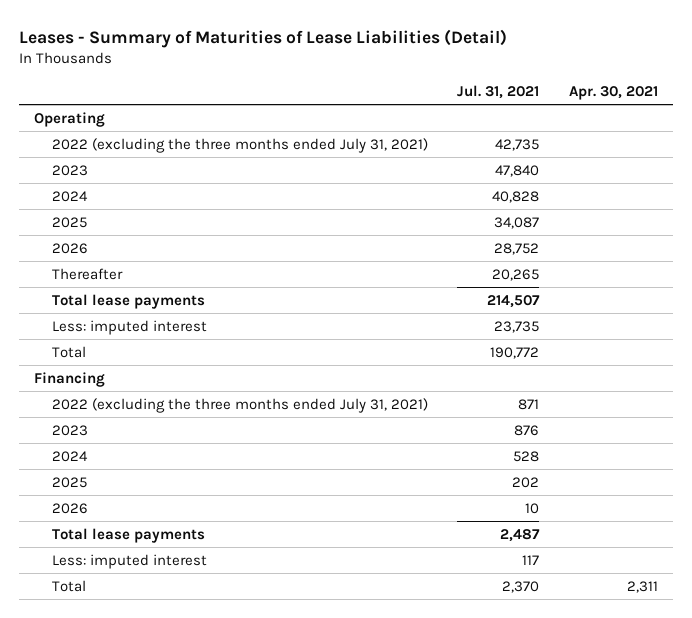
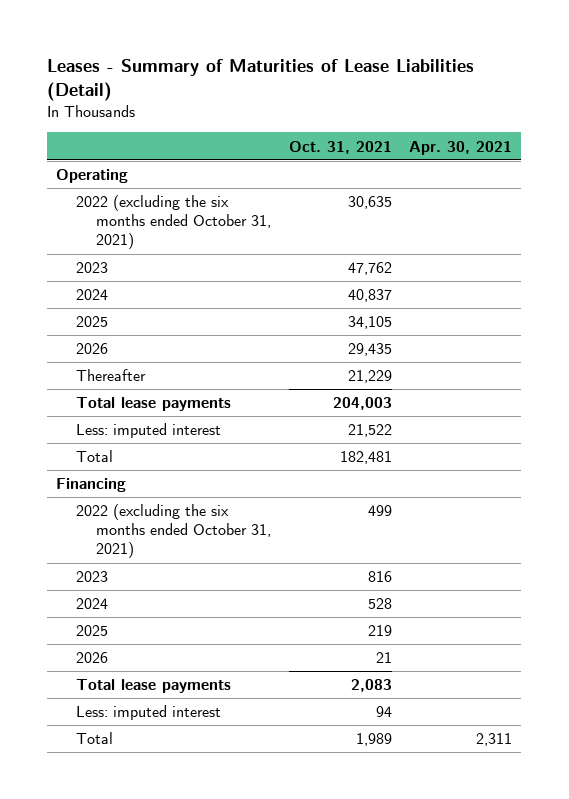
- | Jul. 31, 2021 | Apr. 30, 2021
+ | Oct. 31, 2021 | Apr. 30, 2021
- 2022 (excluding the three months ended July 31, 2021) | 42,735 |
+ 2022 (excluding the six months ended October 31, 2021) | 30,635 |
- 2022 (excluding the three months ended July 31, 2021) | 871 |
+ 2022 (excluding the six months ended October 31, 2021) | 499 |

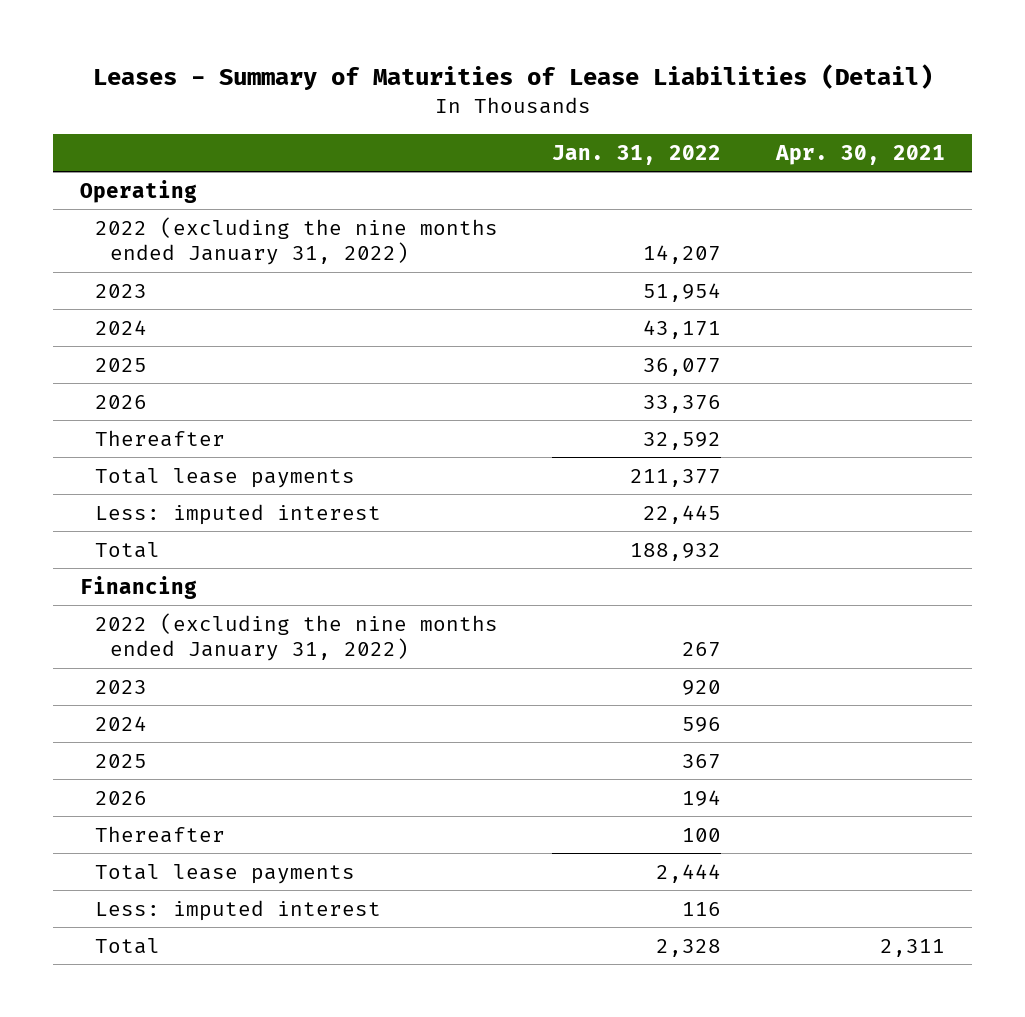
- | Oct. 31, 2021 | Apr. 30, 2021
+ | Jan. 31, 2022 | Apr. 30, 2021
- 2022 (excluding the six months ended October 31, 2021) | 30,635 |
+ 2022 (excluding the nine months ended January 31, 2022) | 14,207 |
- 2022 (excluding the six months ended October 31, 2021) | 499 |
+ 2022 (excluding the nine months ended January 31, 2022) | 267 |
+ Thereafter | 100 |

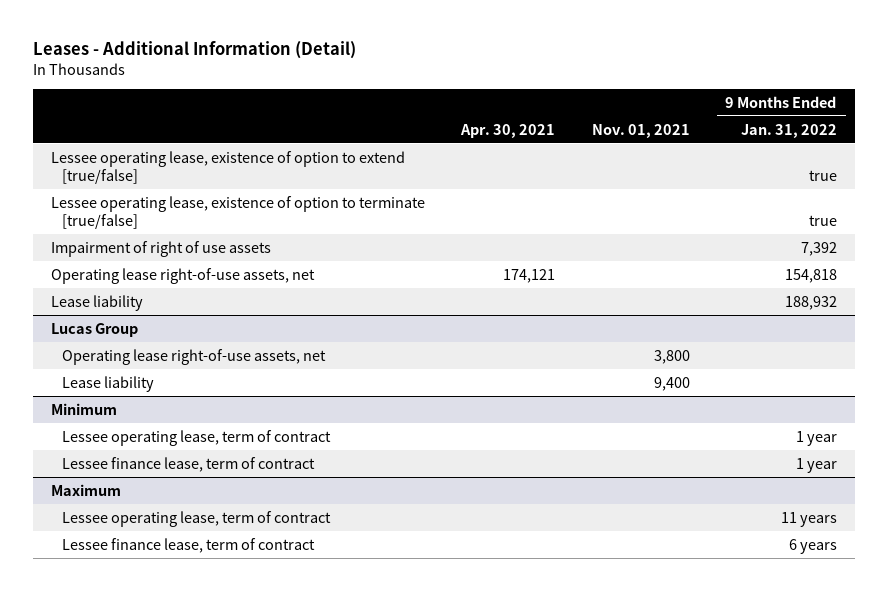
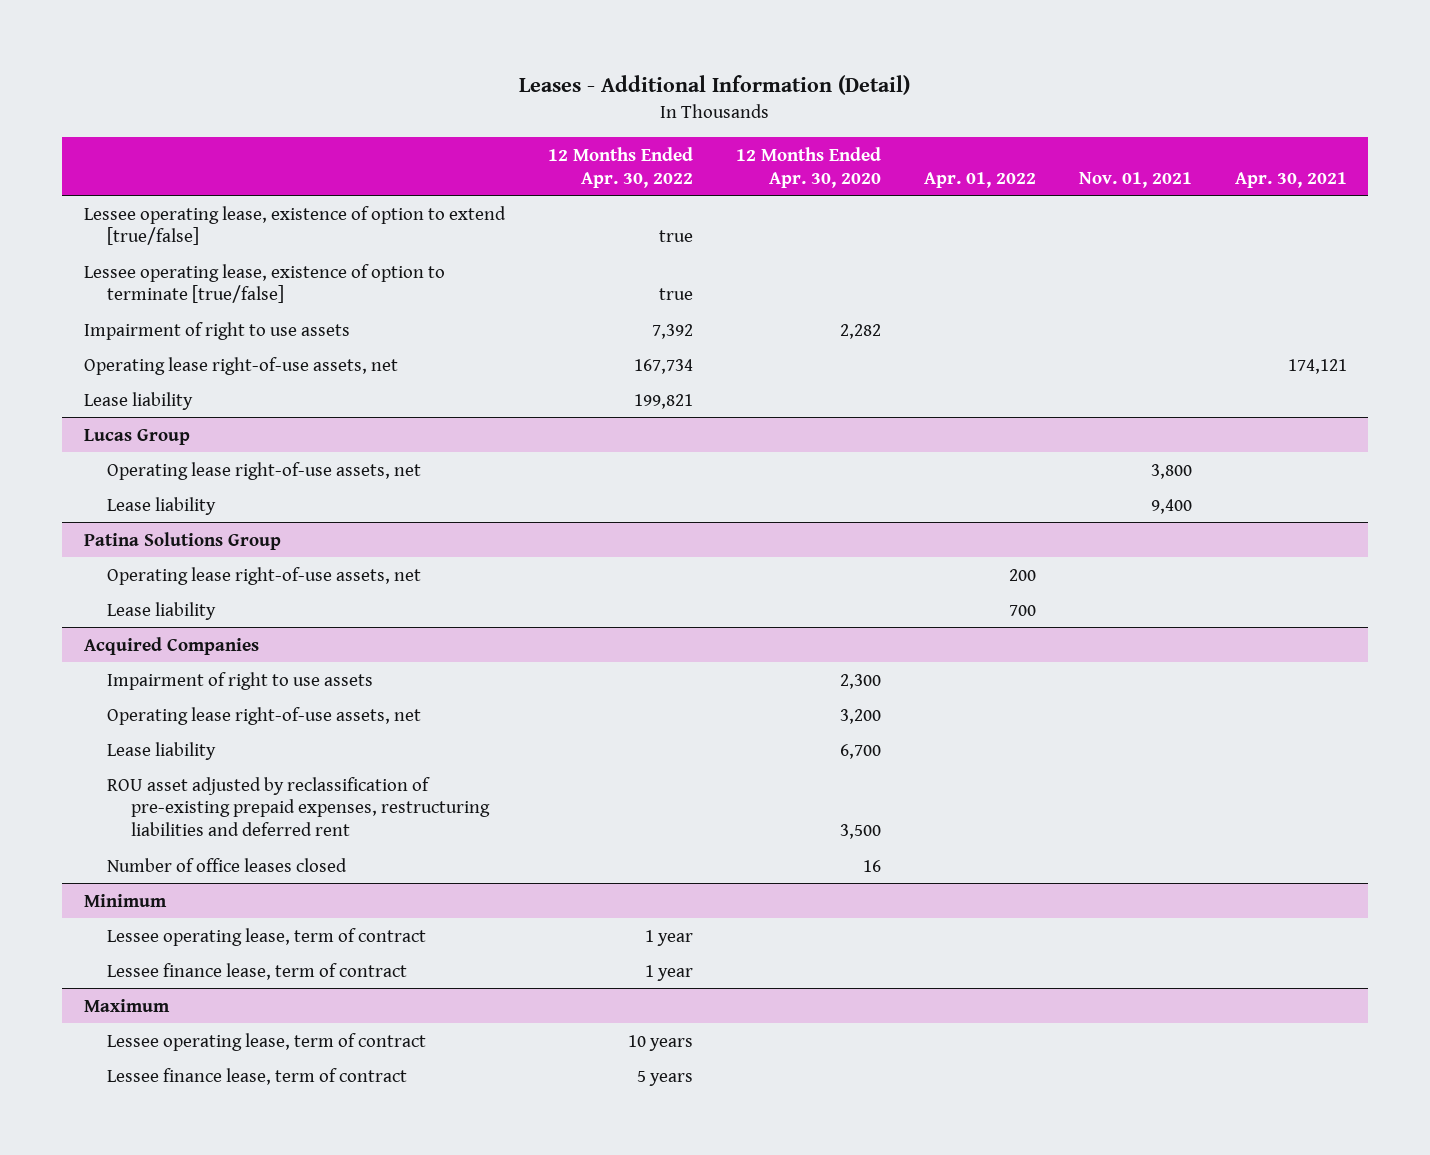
- | Apr. 30, 2021 | Nov. 01, 2021 | 9 Months Ended Jan. 31, 2022
+ | 12 Months Ended Apr. 30, 2022 | 12 Months Ended Apr. 30, 2020 | Apr. 01, 2022 | Nov. 01, 2021 | Apr. 30, 2021
- Impairment of right of use assets | | | 7,392
+ Impairment of right to use assets | 7,392 | 2,282 | | |
+ Patina Solutions Group
+ Operating lease right-of-use assets, net | | | 200 | |
+ Lease liability | | | 700 | |
+ Acquired Companies
+ Impairment of right to use assets | | 2,300 | | |
+ Operating lease right-of-use assets, net | | 3,200 | | |
+ Lease liability | | 6,700 | | |
+ ROU asset adjusted by reclassification of pre-existing prepaid expenses, restructuring liabilities and deferred rent | | 3,500 | | |
+ Number of office leases closed | | 16 | | |

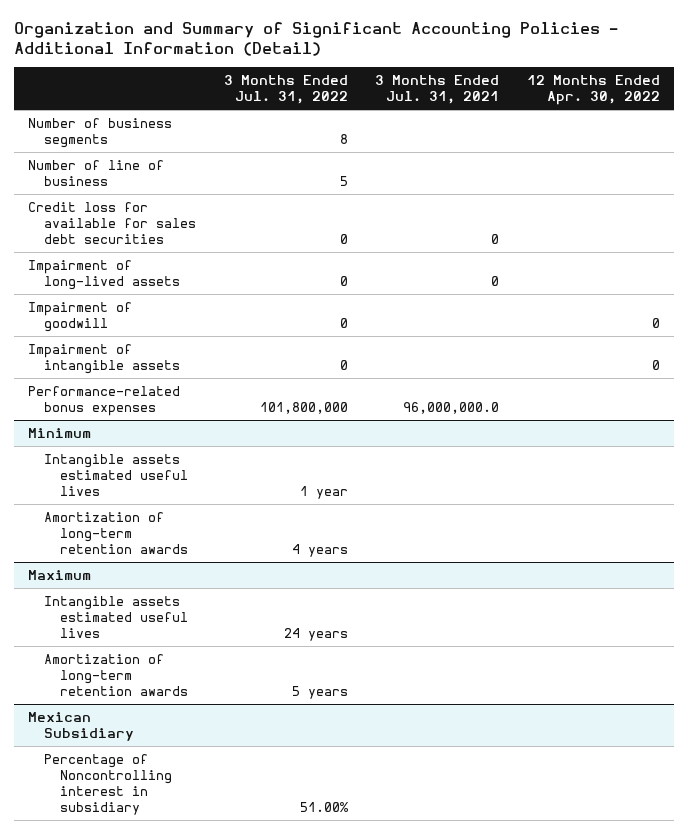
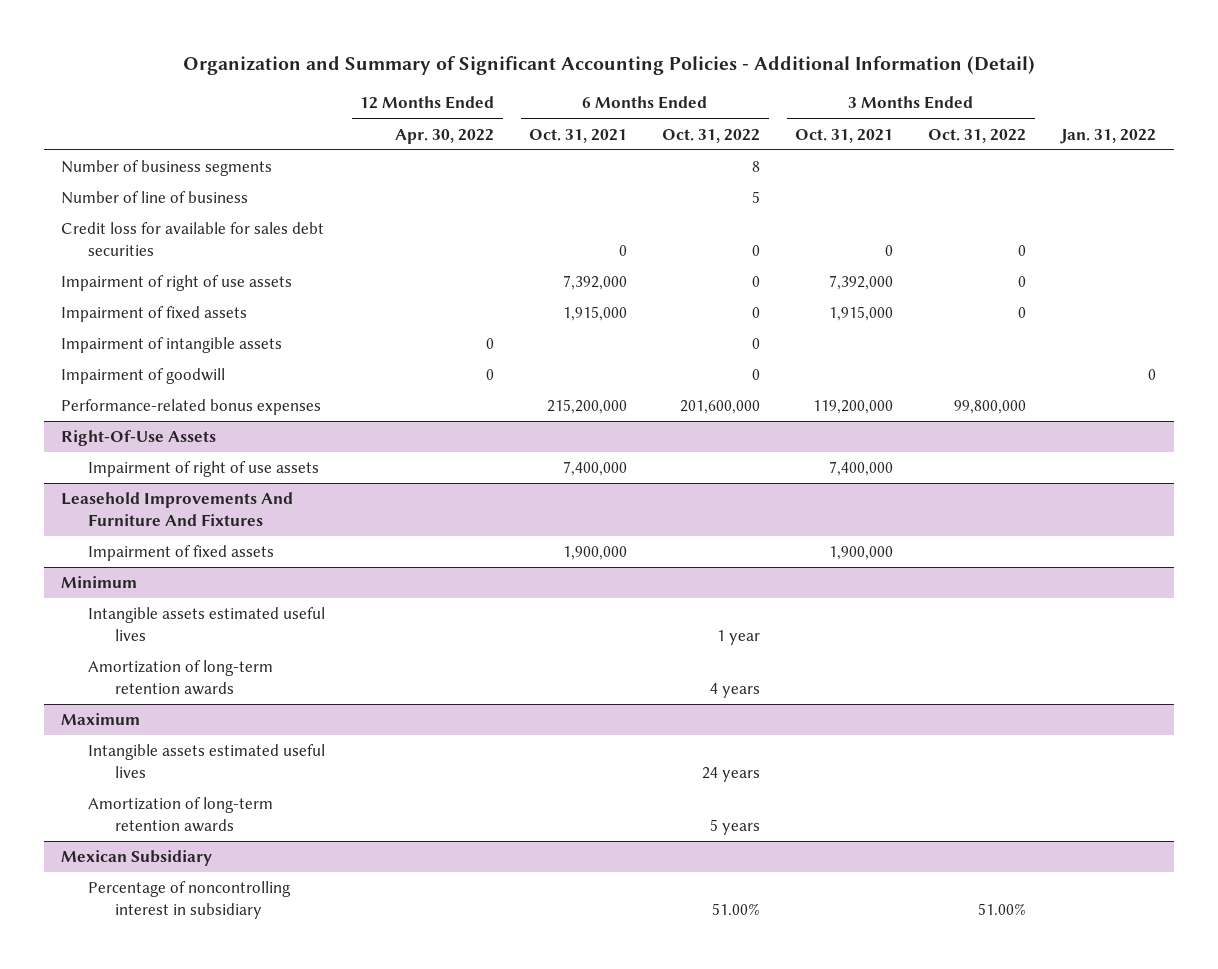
- | 3 Months Ended Jul. 31, 2022 | 3 Months Ended Jul. 31, 2021 | 12 Months Ended Apr. 30, 2022
+ | 12 Months Ended Apr. 30, 2022 | 6 Months Ended Oct. 31, 2021 | 6 Months Ended Oct. 31, 2022 | 3 Months Ended Oct. 31, 2021 | 3 Months Ended Oct. 31, 2022 | Jan. 31, 2022
- Impairment of long-lived assets | 0 | 0 |
+ Impairment of right of use assets | | 7,392,000 | 0 | 7,392,000 | 0 |
+ Impairment of fixed assets | | 1,915,000 | 0 | 1,915,000 | 0 |
moved down: Impairment of goodwill | 0 | | 0 | | | 0
+ Right-Of-Use Assets
+ Impairment of right of use assets | | 7,400,000 | | 7,400,000 | |
+ Leasehold Improvements And Furniture And Fixtures
+ Impairment of fixed assets | | 1,900,000 | | 1,900,000 | |
@ Mexican Subsidiary
- Percentage of Noncontrolling interest in subsidiary | 51.00% | |
+ Percentage of noncontrolling interest in subsidiary | | | 51.00% | | 51.00% |

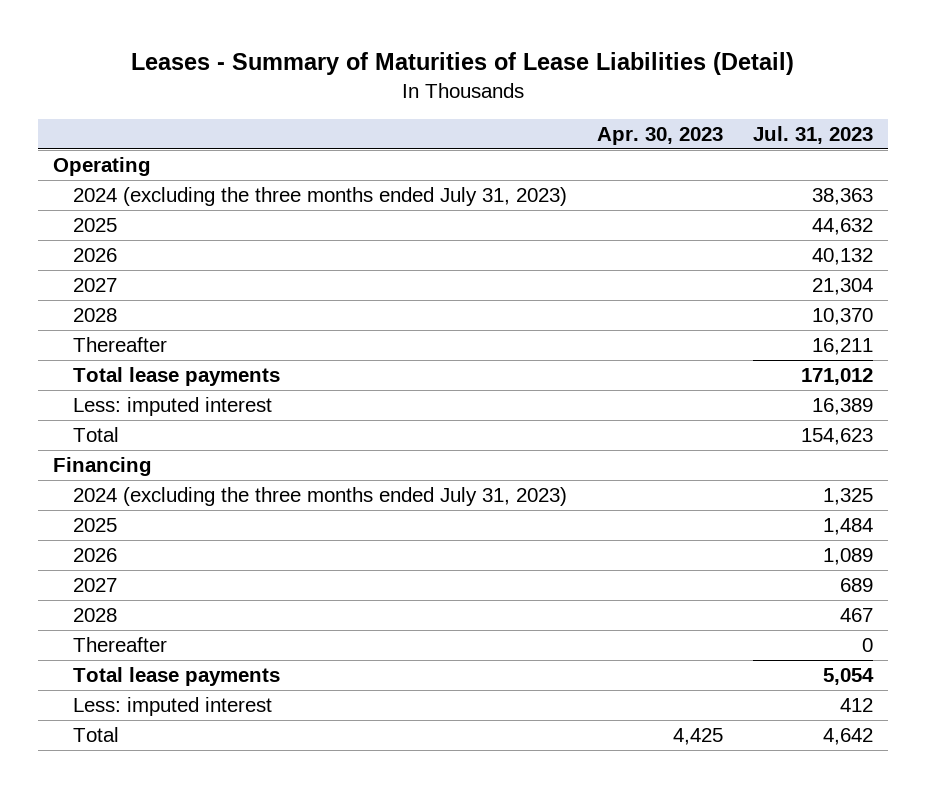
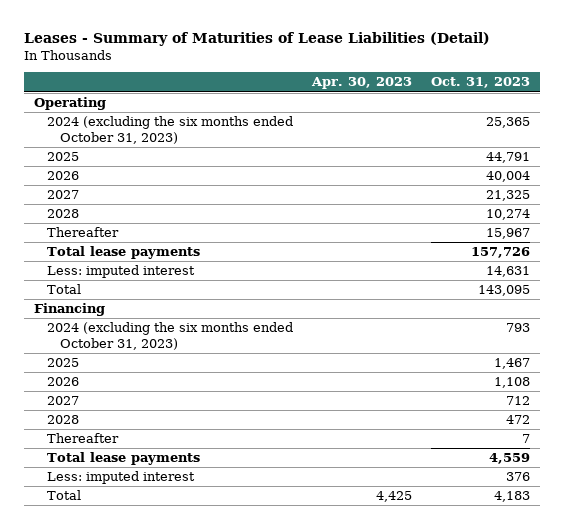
- | Apr. 30, 2023 | Jul. 31, 2023
+ | Apr. 30, 2023 | Oct. 31, 2023
- 2024 (excluding the three months ended July 31, 2023) | | 38,363
+ 2024 (excluding the six months ended October 31, 2023) | | 25,365
- 2024 (excluding the three months ended July 31, 2023) | | 1,325
+ 2024 (excluding the six months ended October 31, 2023) | | 793

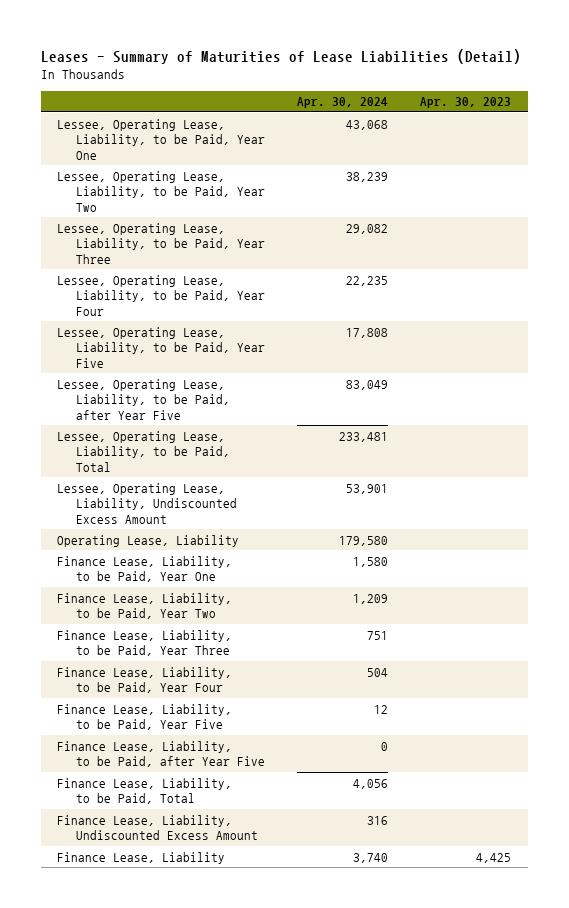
- | Apr. 30, 2023 | Oct. 31, 2023
+ | Apr. 30, 2024 | Apr. 30, 2023
- Operating
- 2024 (excluding the six months ended October 31, 2023) | | 25,365
- 2025 | | 44,791
- 2026 | | 40,004
- 2027 | | 21,325
- 2028 | | 10,274
- Thereafter | | 15,967
- Total lease payments | | 157,726
- Less: imputed interest | | 14,631
- Total | | 143,095
- Financing
- 2024 (excluding the six months ended October 31, 2023) | | 793
- 2025 | | 1,467
- 2026 | | 1,108
- 2027 | | 712
- 2028 | | 472
- Thereafter | | 7
- Total lease payments | | 4,559
- Less: imputed interest | | 376
- Total | 4,425 | 4,183
+ Lessee, Operating Lease, Liability, to be Paid, Year One | 43,068 |
+ Lessee, Operating Lease, Liability, to be Paid, Year Two | 38,239 |
+ Lessee, Operating Lease, Liability, to be Paid, Year Three | 29,082 |
+ Lessee, Operating Lease, Liability, to be Paid, Year Four | 22,235 |
+ Lessee, Operating Lease, Liability, to be Paid, Year Five | 17,808 |
+ Lessee, Operating Lease, Liability, to be Paid, after Year Five | 83,049 |
+ Lessee, Operating Lease, Liability, to be Paid, Total | 233,481 |
+ Lessee, Operating Lease, Liability, Undiscounted Excess Amount | 53,901 |
+ Operating Lease, Liability | 179,580 |
+ Finance Lease, Liability, to be Paid, Year One | 1,580 |
+ Finance Lease, Liability, to be Paid, Year Two | 1,209 |
+ Finance Lease, Liability, to be Paid, Year Three | 751 |
+ Finance Lease, Liability, to be Paid, Year Four | 504 |
+ Finance Lease, Liability, to be Paid, Year Five | 12 |
+ Finance Lease, Liability, to be Paid, after Year Five | 0 |
+ Finance Lease, Liability, to be Paid, Total | 4,056 |
+ Finance Lease, Liability, Undiscounted Excess Amount | 316 |
+ Finance Lease, Liability | 3,740 | 4,425

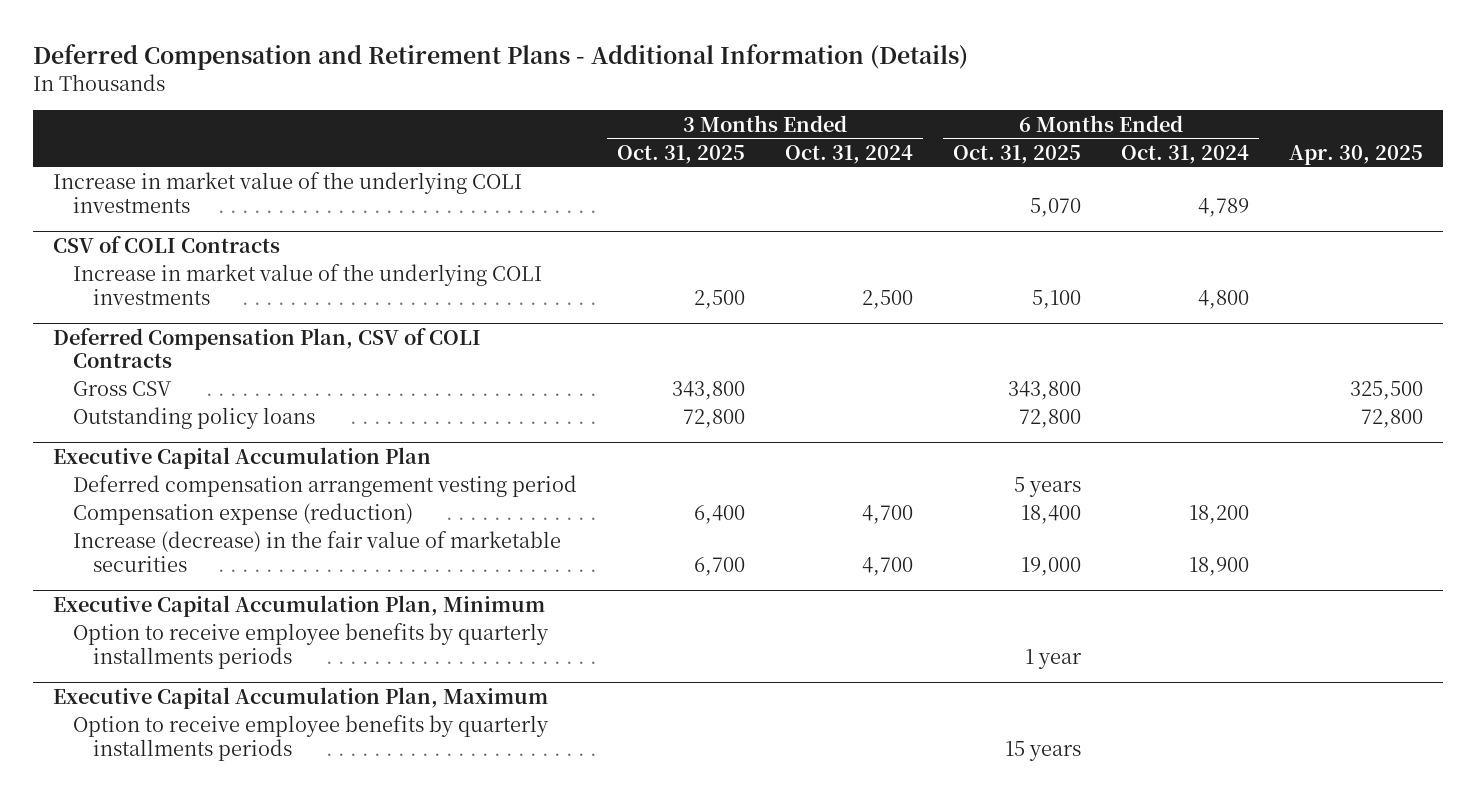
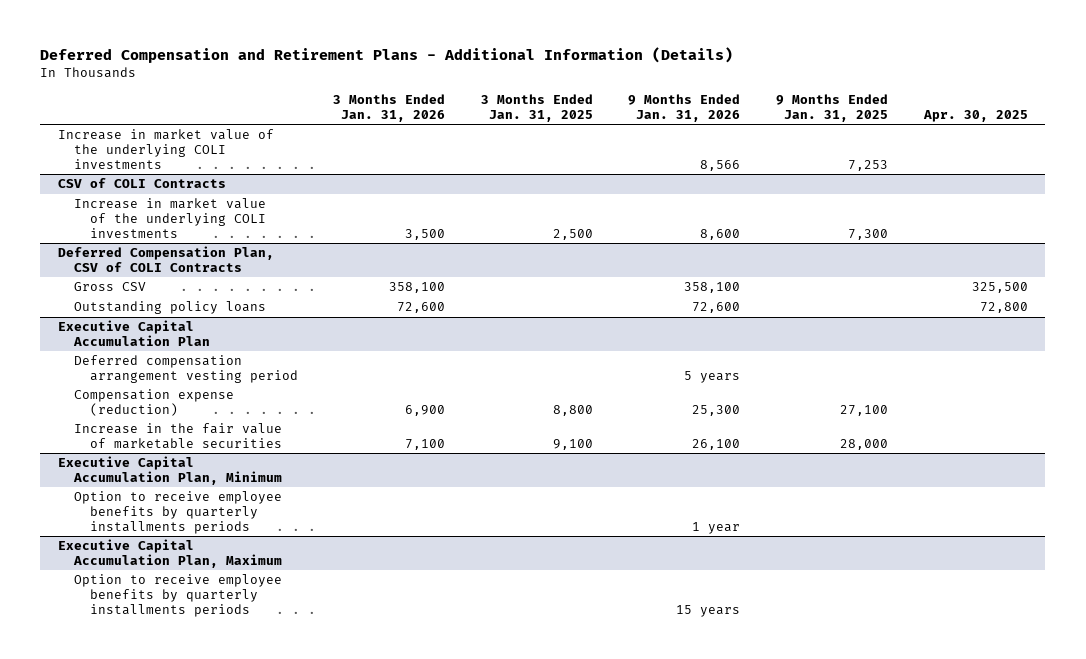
- | 3 Months Ended Oct. 31, 2025 | 3 Months Ended Oct. 31, 2024 | 6 Months Ended Oct. 31, 2025 | 6 Months Ended Oct. 31, 2024 | Apr. 30, 2025
+ | 3 Months Ended Jan. 31, 2026 | 3 Months Ended Jan. 31, 2025 | 9 Months Ended Jan. 31, 2026 | 9 Months Ended Jan. 31, 2025 | Apr. 30, 2025
@ Executive Capital Accumulation Plan
- Increase (decrease) in the fair value of marketable securities | 6,700 | 4,700 | 19,000 | 18,900 |
+ Increase in the fair value of marketable securities | 7,100 | 9,100 | 26,100 | 28,000 |

